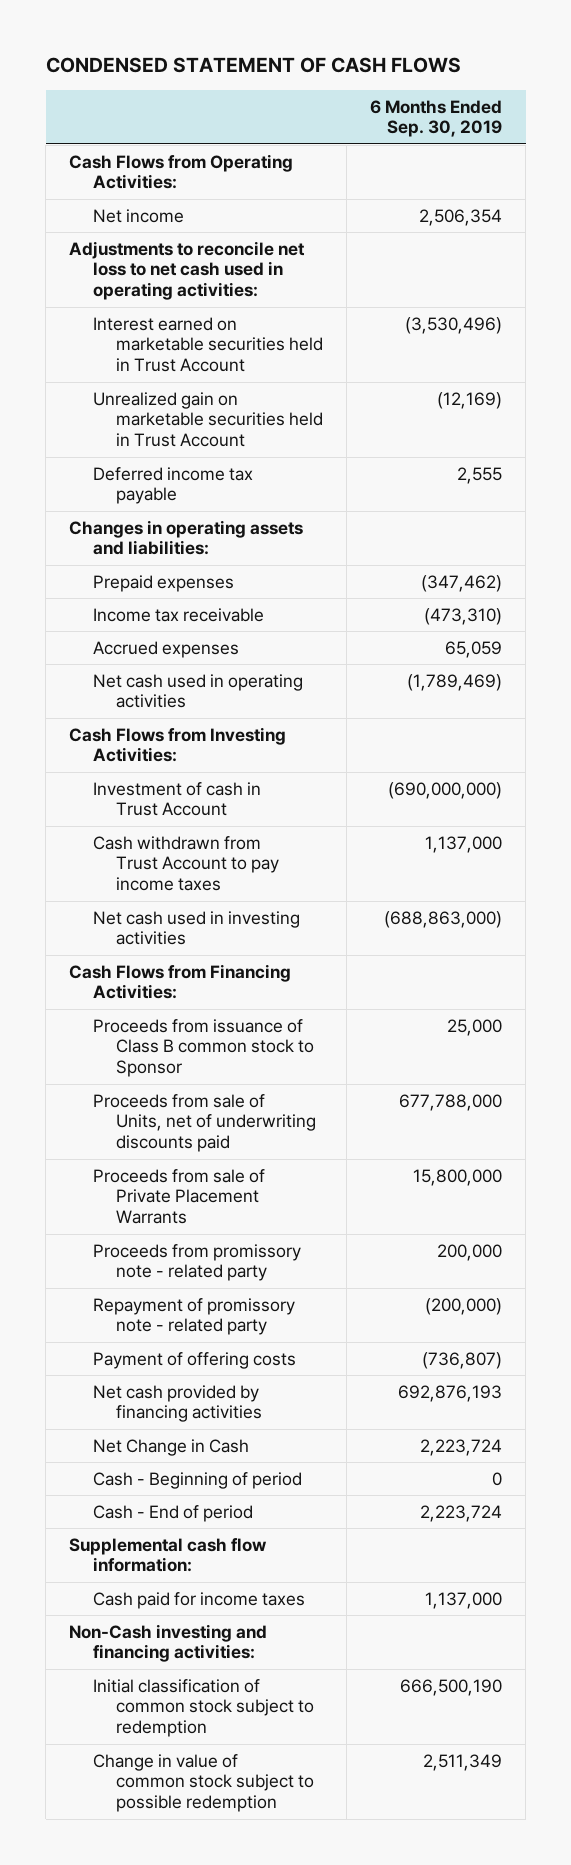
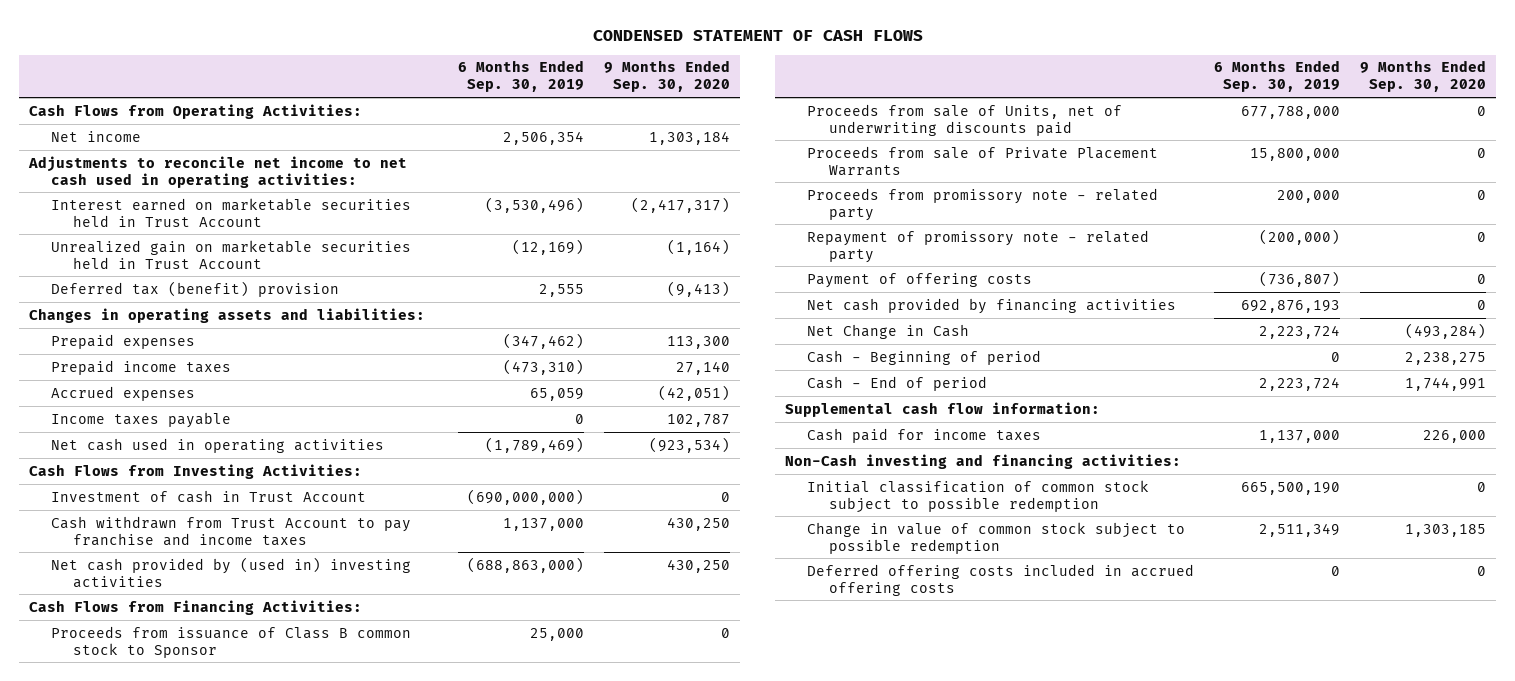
- | 6 Months Ended Sep. 30, 2019
+ | 6 Months Ended Sep. 30, 2019 | 9 Months Ended Sep. 30, 2020
- Adjustments to reconcile net loss to net cash used in operating activities:
+ Adjustments to reconcile net income to net cash used in operating activities:
- Deferred income tax payable | 2,555
+ Deferred tax (benefit) provision | 2,555 | (9,413)
- Income tax receivable | (473,310)
+ Prepaid income taxes | (473,310) | 27,140
+ Income taxes payable | 0 | 102,787
- Cash withdrawn from Trust Account to pay income taxes | 1,137,000
- Net cash used in investing activities | (688,863,000)
+ Cash withdrawn from Trust Account to pay franchise and income taxes | 1,137,000 | 430,250
+ Net cash provided by (used in) investing activities | (688,863,000) | 430,250
- Initial classification of common stock subject to redemption | 666,500,190
+ Initial classification of common stock subject to possible redemption | 665,500,190 | 0
+ Deferred offering costs included in accrued offering costs | 0 | 0

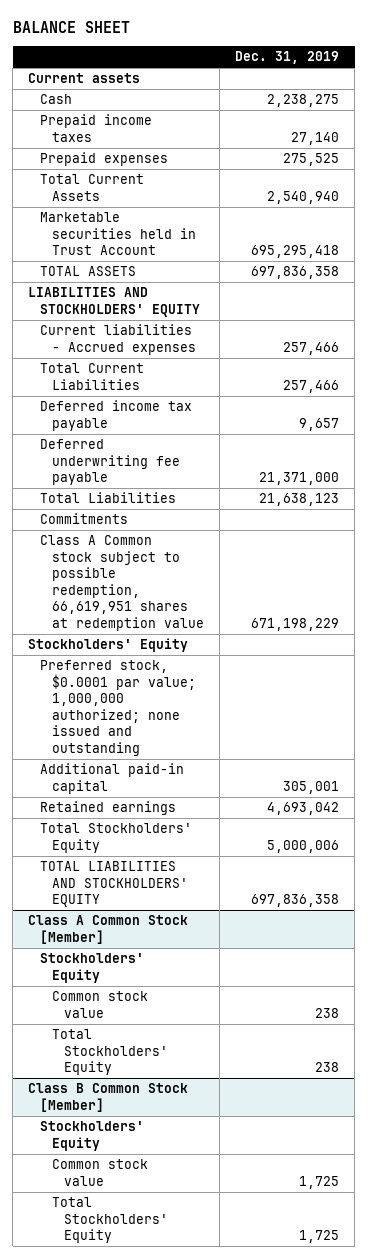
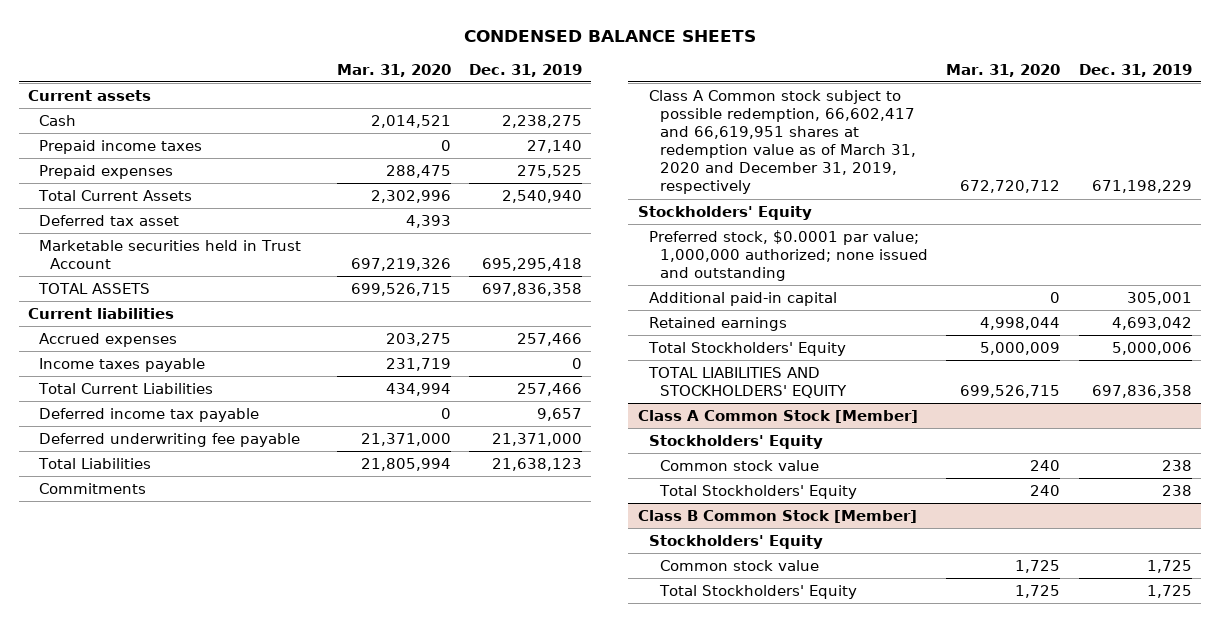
- BALANCE SHEET
+ CONDENSED BALANCE SHEETS
- | Dec. 31, 2019
+ | Mar. 31, 2020 | Dec. 31, 2019
+ Deferred tax asset | 4,393 |
- LIABILITIES AND STOCKHOLDERS' EQUITY
- Current liabilities - Accrued expenses | 257,466
+ Current liabilities
+ Accrued expenses | 203,275 | 257,466
+ Income taxes payable | 231,719 | 0
- Class A Common stock subject to possible redemption, 66,619,951 shares at redemption value | 671,198,229
+ Class A Common stock subject to possible redemption, 66,602,417 and 66,619,951 shares at redemption value as of March 31, 2020 and December 31, 2019, respectively | 672,720,712 | 671,198,229

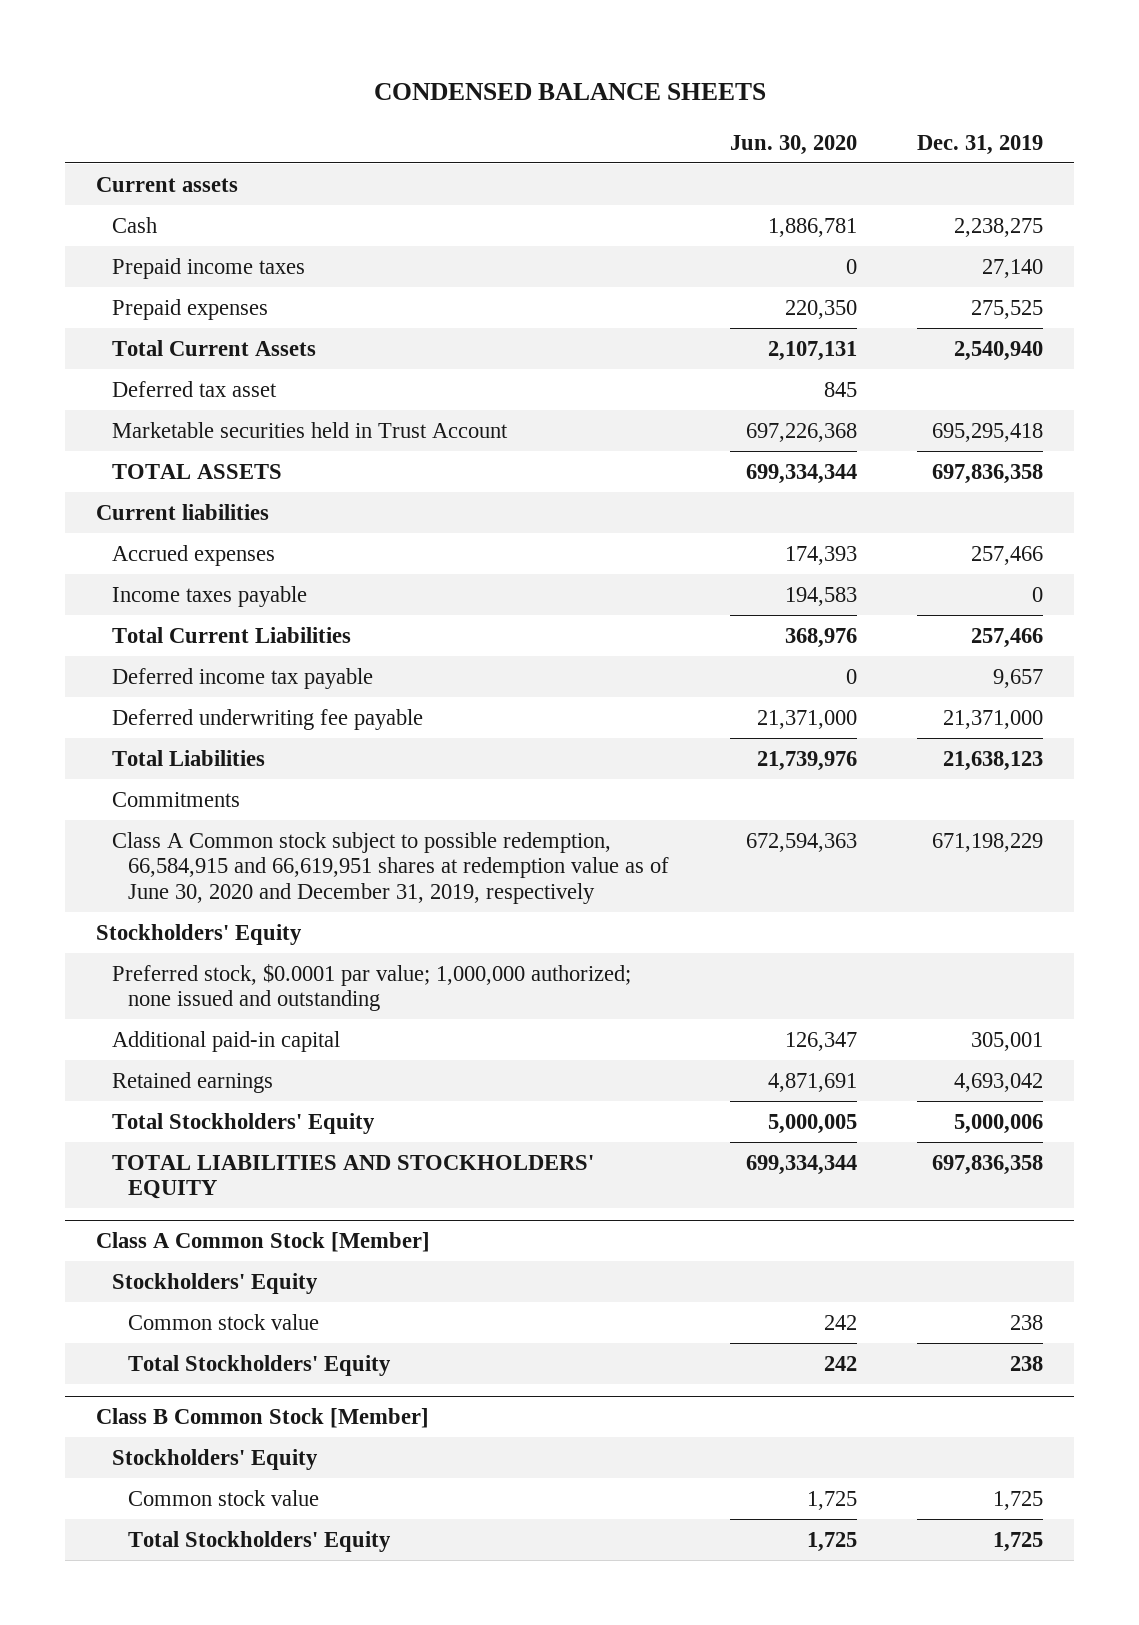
- | Mar. 31, 2020 | Dec. 31, 2019
+ | Jun. 30, 2020 | Dec. 31, 2019
- Class A Common stock subject to possible redemption, 66,602,417 and 66,619,951 shares at redemption value as of March 31, 2020 and December 31, 2019, respectively | 672,720,712 | 671,198,229
+ Class A Common stock subject to possible redemption, 66,584,915 and 66,619,951 shares at redemption value as of June 30, 2020 and December 31, 2019, respectively | 672,594,363 | 671,198,229

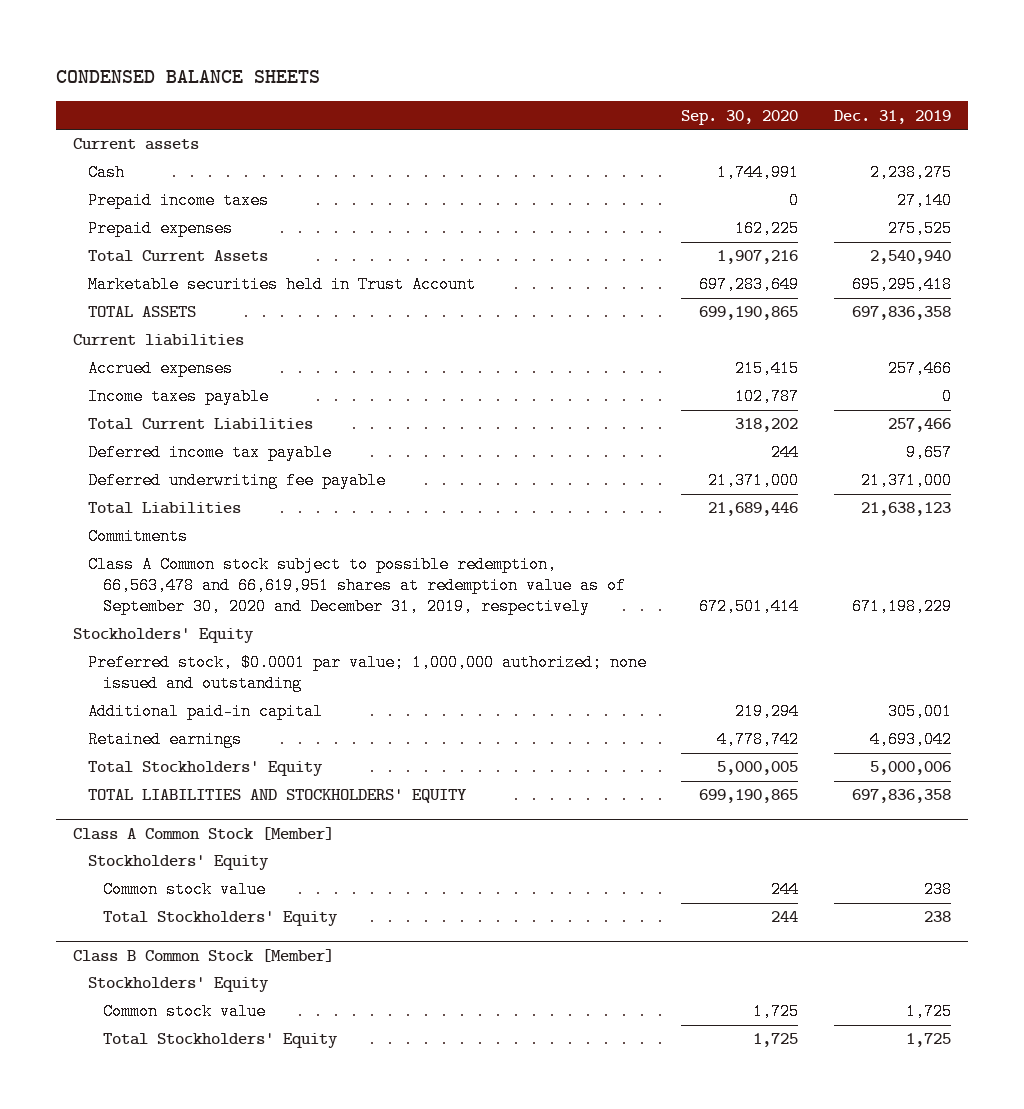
- | Jun. 30, 2020 | Dec. 31, 2019
+ | Sep. 30, 2020 | Dec. 31, 2019
- Deferred tax asset | 845 |
- Class A Common stock subject to possible redemption, 66,584,915 and 66,619,951 shares at redemption value as of June 30, 2020 and December 31, 2019, respectively | 672,594,363 | 671,198,229
+ Class A Common stock subject to possible redemption, 66,563,478 and 66,619,951 shares at redemption value as of September 30, 2020 and December 31, 2019, respectively | 672,501,414 | 671,198,229

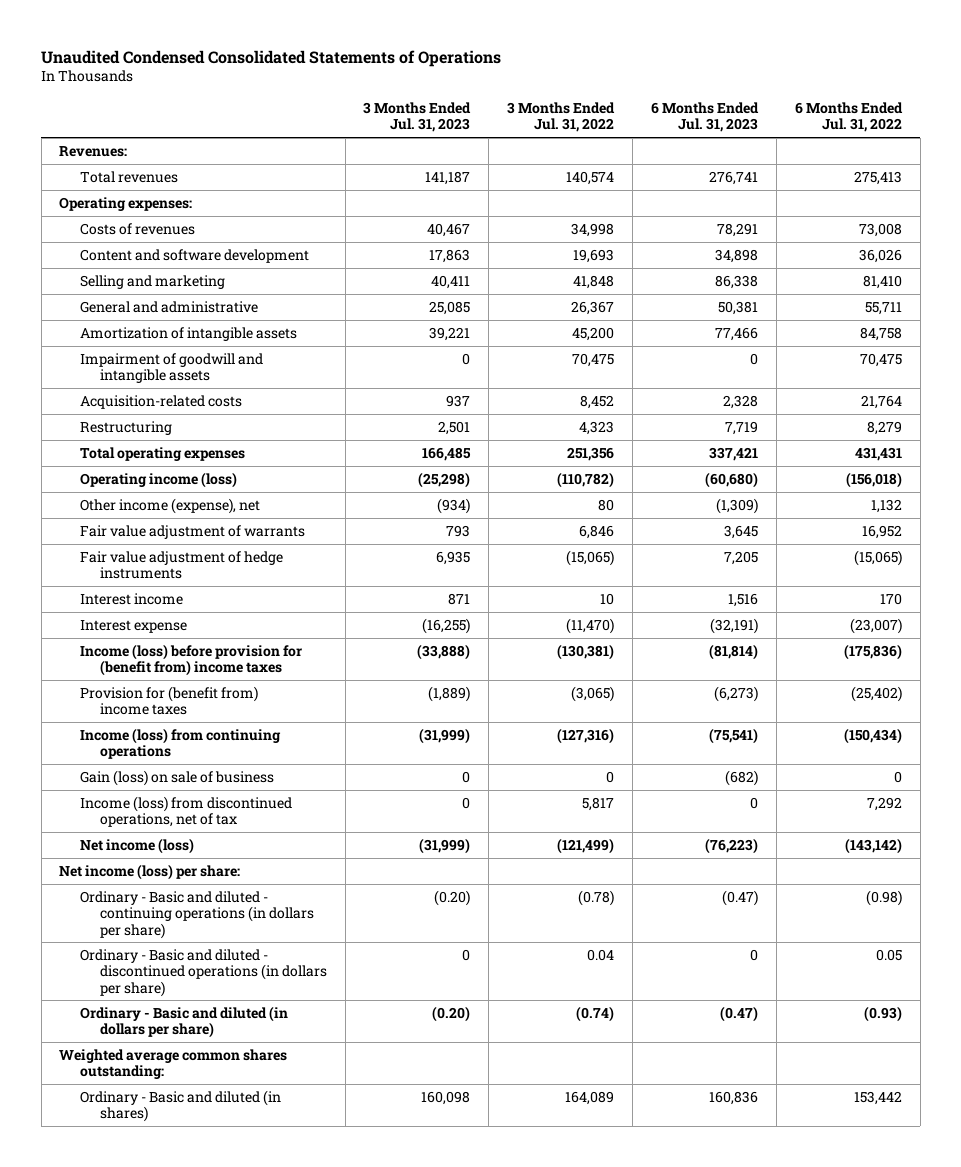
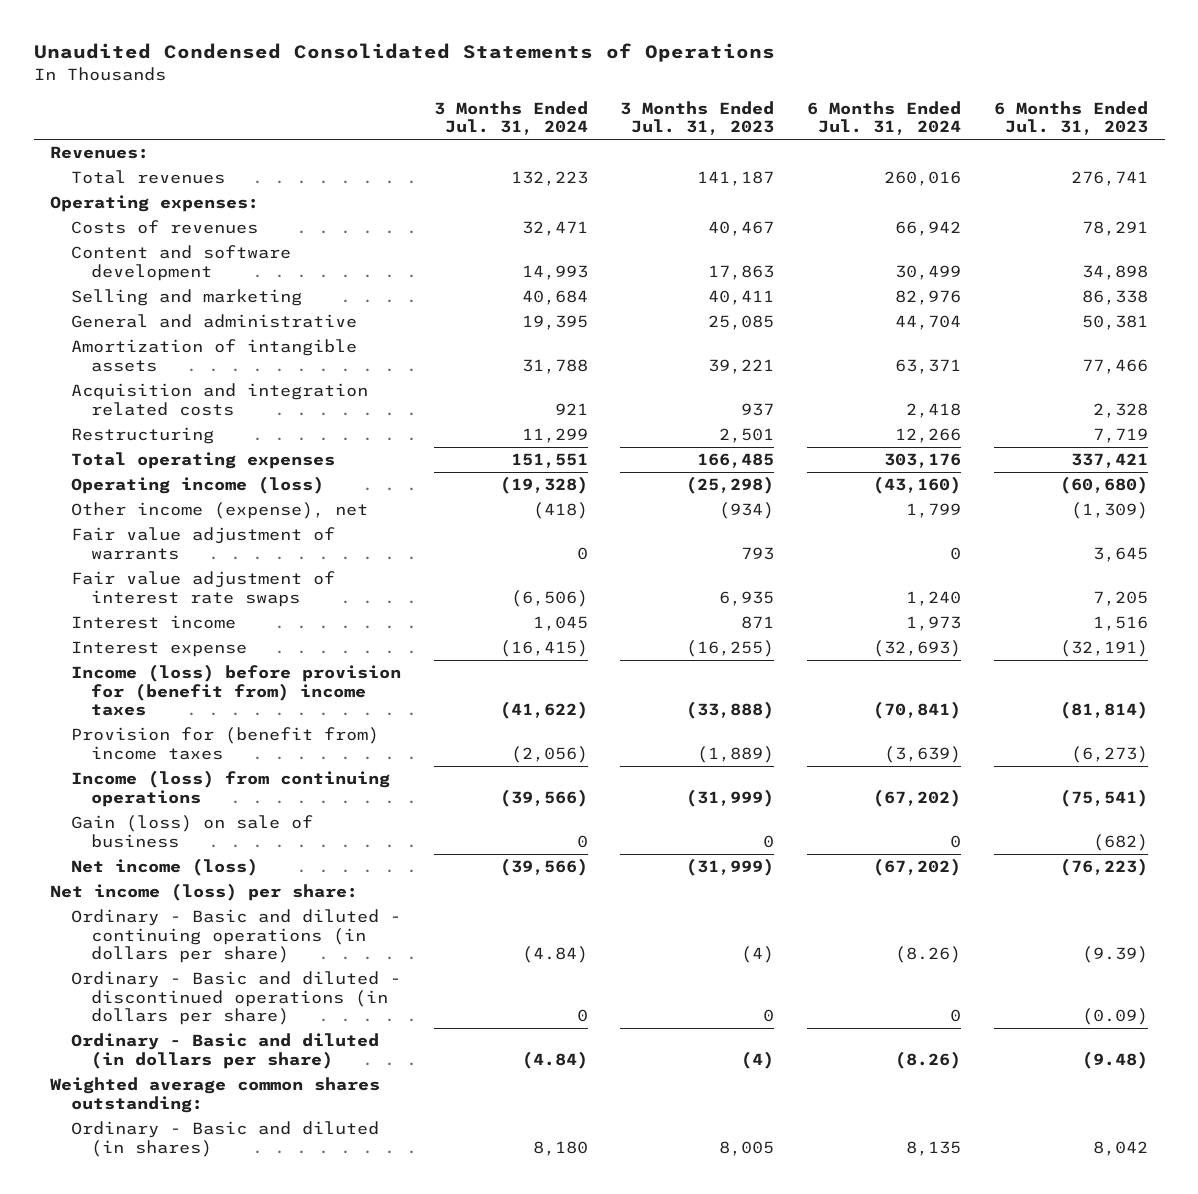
- | 3 Months Ended Jul. 31, 2023 | 3 Months Ended Jul. 31, 2022 | 6 Months Ended Jul. 31, 2023 | 6 Months Ended Jul. 31, 2022
+ | 3 Months Ended Jul. 31, 2024 | 3 Months Ended Jul. 31, 2023 | 6 Months Ended Jul. 31, 2024 | 6 Months Ended Jul. 31, 2023
- Impairment of goodwill and intangible assets | 0 | 70,475 | 0 | 70,475
- Acquisition-related costs | 937 | 8,452 | 2,328 | 21,764
+ Acquisition and integration related costs | 921 | 937 | 2,418 | 2,328
- Fair value adjustment of hedge instruments | 6,935 | (15,065) | 7,205 | (15,065)
+ Fair value adjustment of interest rate swaps | (6,506) | 6,935 | 1,240 | 7,205
- Income (loss) from discontinued operations, net of tax | 0 | 5,817 | 0 | 7,292
- Ordinary - Basic and diluted - continuing operations (in dollars per share) | (0.20) | (0.78) | (0.47) | (0.98)
- Ordinary - Basic and diluted - discontinued operations (in dollars per share) | 0 | 0.04 | 0 | 0.05
- Ordinary - Basic and diluted (in dollars per share) | (0.20) | (0.74) | (0.47) | (0.93)
+ Ordinary - Basic and diluted - continuing operations (in dollars per share) | (4.84) | (4) | (8.26) | (9.39)
+ Ordinary - Basic and diluted - discontinued operations (in dollars per share) | 0 | 0 | 0 | (0.09)
+ Ordinary - Basic and diluted (in dollars per share) | (4.84) | (4) | (8.26) | (9.48)
- Ordinary - Basic and diluted (in shares) | 160,098 | 164,089 | 160,836 | 153,442
+ Ordinary - Basic and diluted (in shares) | 8,180 | 8,005 | 8,135 | 8,042

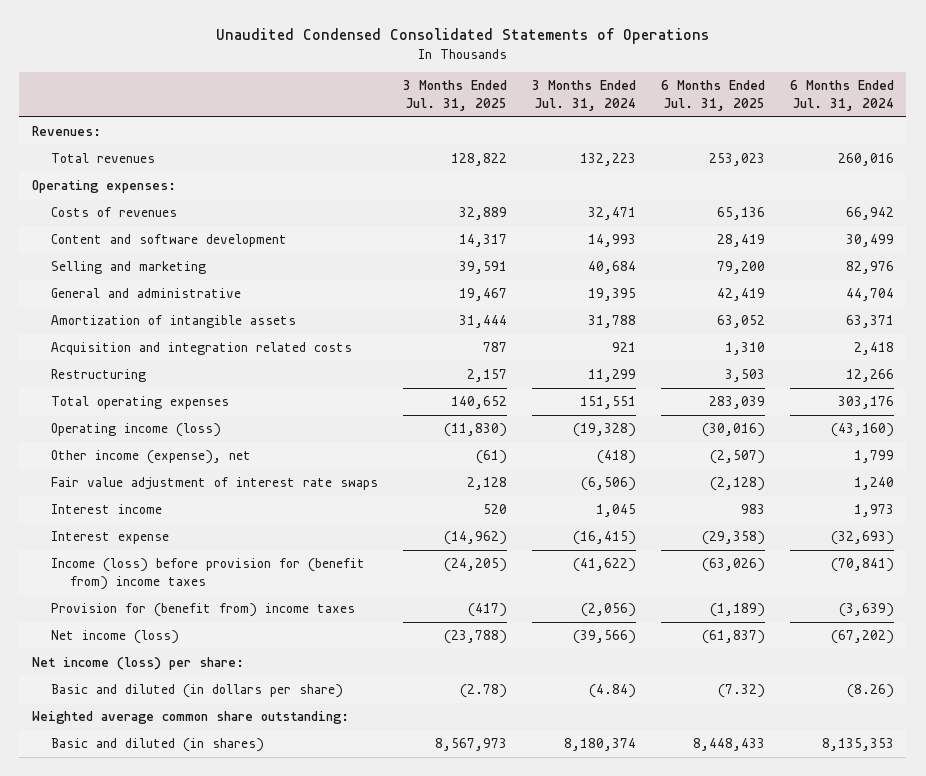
- | 3 Months Ended Jul. 31, 2024 | 3 Months Ended Jul. 31, 2023 | 6 Months Ended Jul. 31, 2024 | 6 Months Ended Jul. 31, 2023
+ | 3 Months Ended Jul. 31, 2025 | 3 Months Ended Jul. 31, 2024 | 6 Months Ended Jul. 31, 2025 | 6 Months Ended Jul. 31, 2024
- Fair value adjustment of warrants | 0 | 793 | 0 | 3,645
- Income (loss) from continuing operations | (39,566) | (31,999) | (67,202) | (75,541)
- Gain (loss) on sale of business | 0 | 0 | 0 | (682)
- Ordinary - Basic and diluted - continuing operations (in dollars per share) | (4.84) | (4) | (8.26) | (9.39)
- Ordinary - Basic and diluted - discontinued operations (in dollars per share) | 0 | 0 | 0 | (0.09)
- Ordinary - Basic and diluted (in dollars per share) | (4.84) | (4) | (8.26) | (9.48)
- Weighted average common shares outstanding:
- Ordinary - Basic and diluted (in shares) | 8,180 | 8,005 | 8,135 | 8,042
+ Basic and diluted (in dollars per share) | (2.78) | (4.84) | (7.32) | (8.26)
+ Weighted average common share outstanding:
+ Basic and diluted (in shares) | 8,567,973 | 8,180,374 | 8,448,433 | 8,135,353

